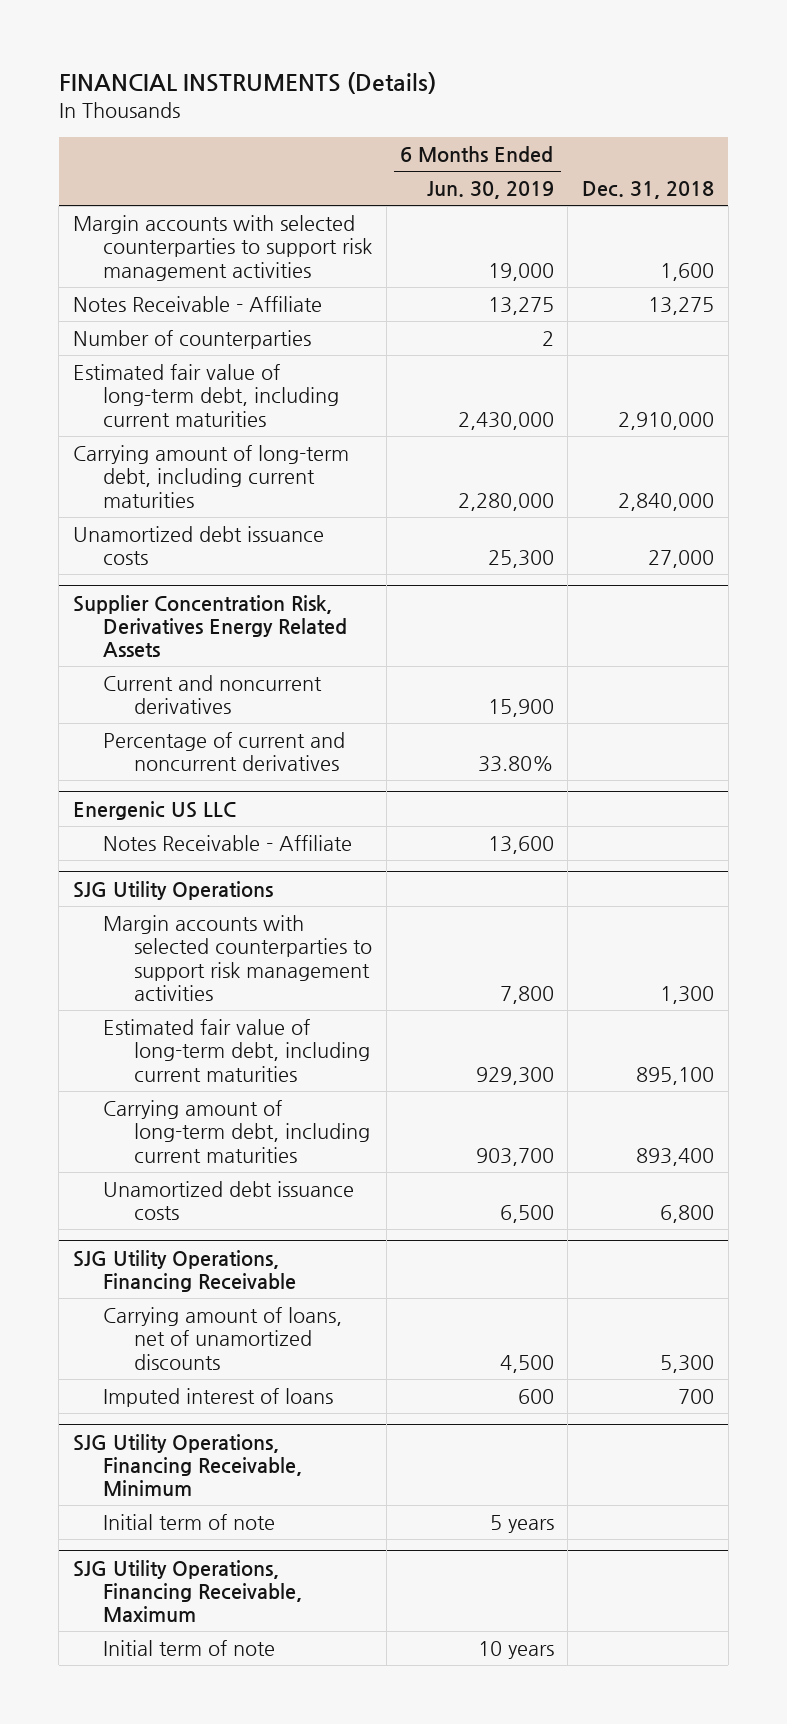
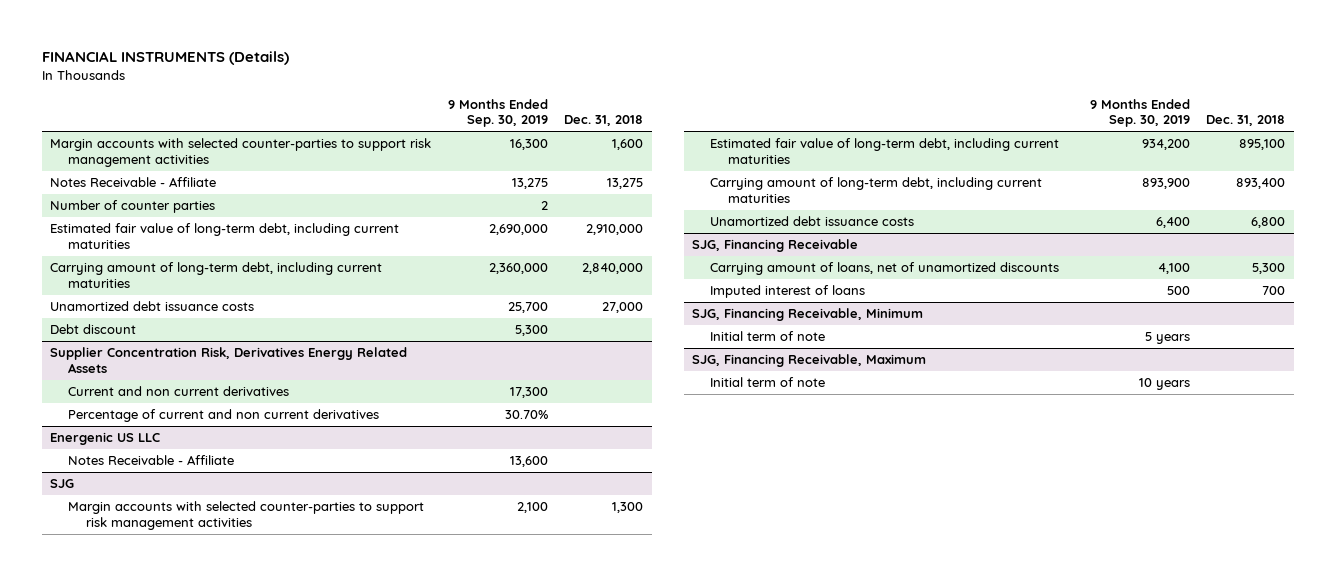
- | 6 Months Ended Jun. 30, 2019 | Dec. 31, 2018
+ | 9 Months Ended Sep. 30, 2019 | Dec. 31, 2018
- Margin accounts with selected counterparties to support risk management activities | 19,000 | 1,600
+ Margin accounts with selected counter-parties to support risk management activities | 16,300 | 1,600
- Number of counterparties | 2 |
+ Number of counter parties | 2 |
+ Debt discount | 5,300 |
@ Supplier Concentration Risk, Derivatives Energy Related Assets
- Current and noncurrent derivatives | 15,900 |
- Percentage of current and noncurrent derivatives | 33.80% |
+ Current and non current derivatives | 17,300 |
+ Percentage of current and non current derivatives | 30.70% |
- SJG Utility Operations
- Margin accounts with selected counterparties to support risk management activities | 7,800 | 1,300
+ SJG
+ Margin accounts with selected counter-parties to support risk management activities | 2,100 | 1,300
- SJG Utility Operations, Financing Receivable
+ SJG, Financing Receivable
- SJG Utility Operations, Financing Receivable, Minimum
+ SJG, Financing Receivable, Minimum
- SJG Utility Operations, Financing Receivable, Maximum
+ SJG, Financing Receivable, Maximum

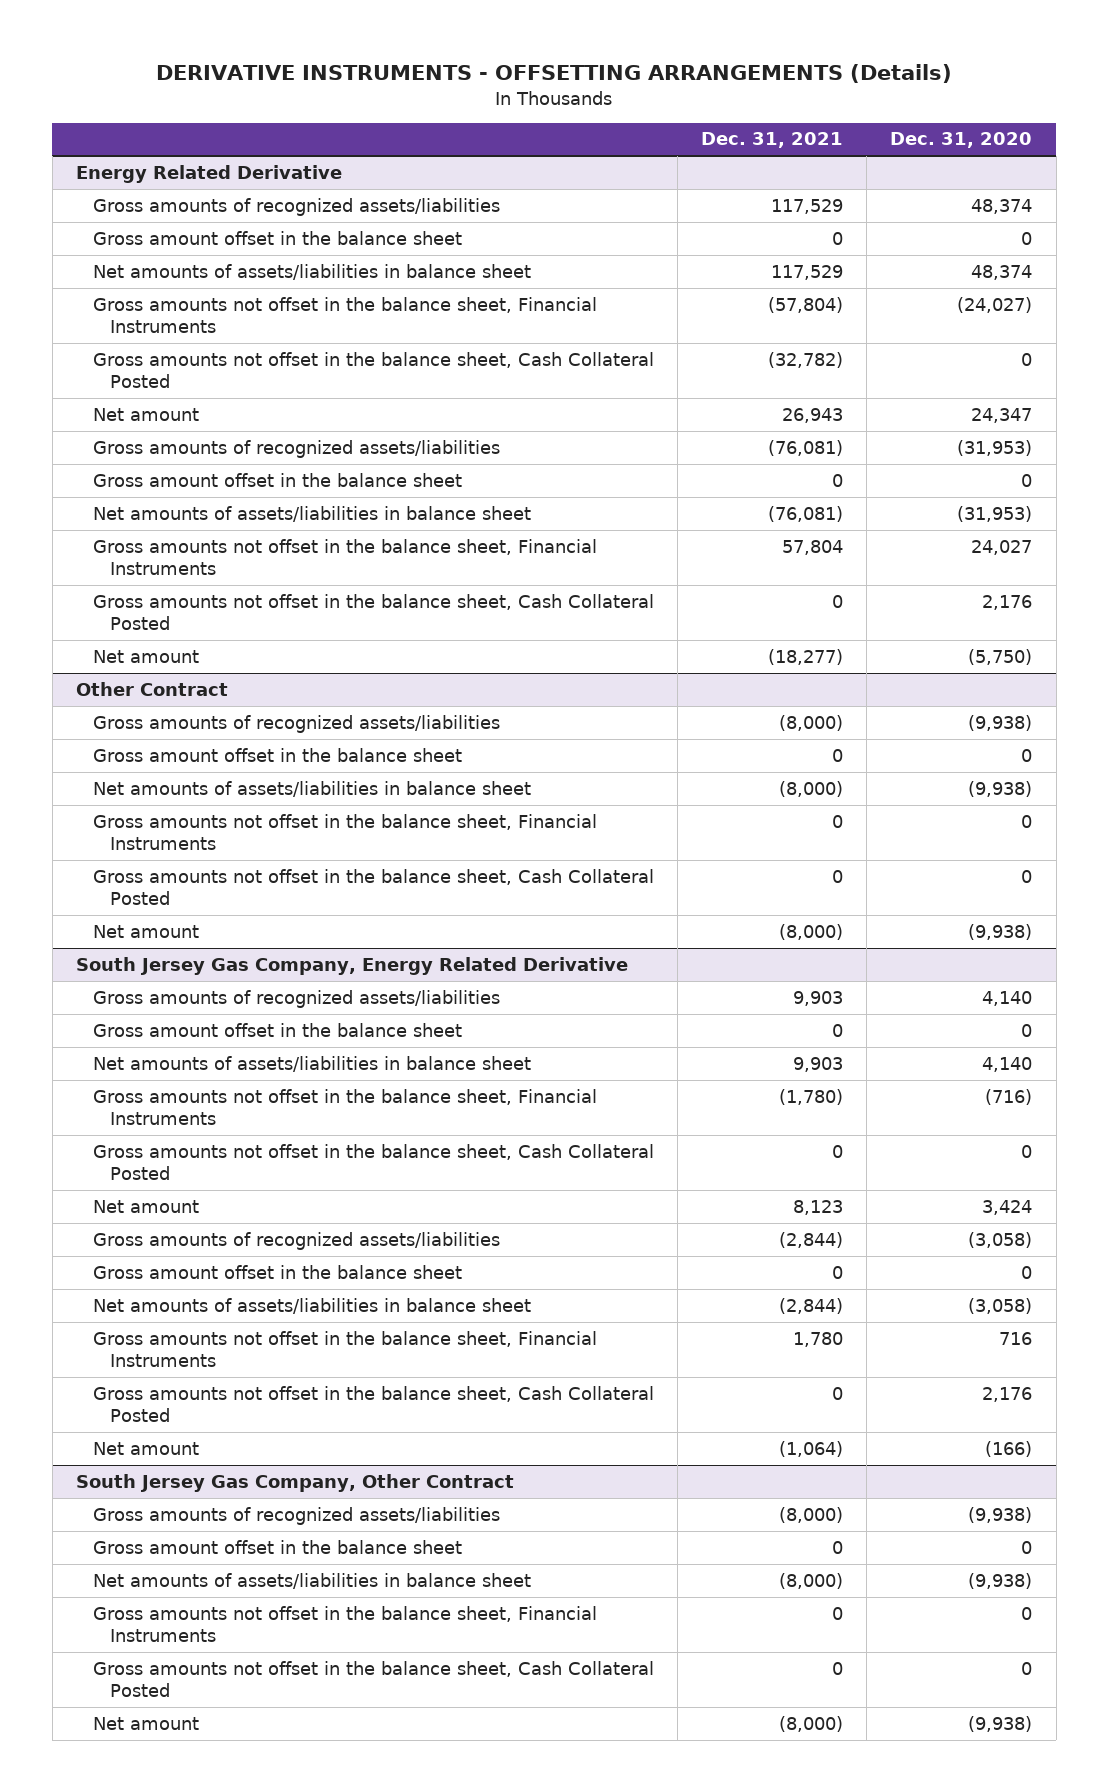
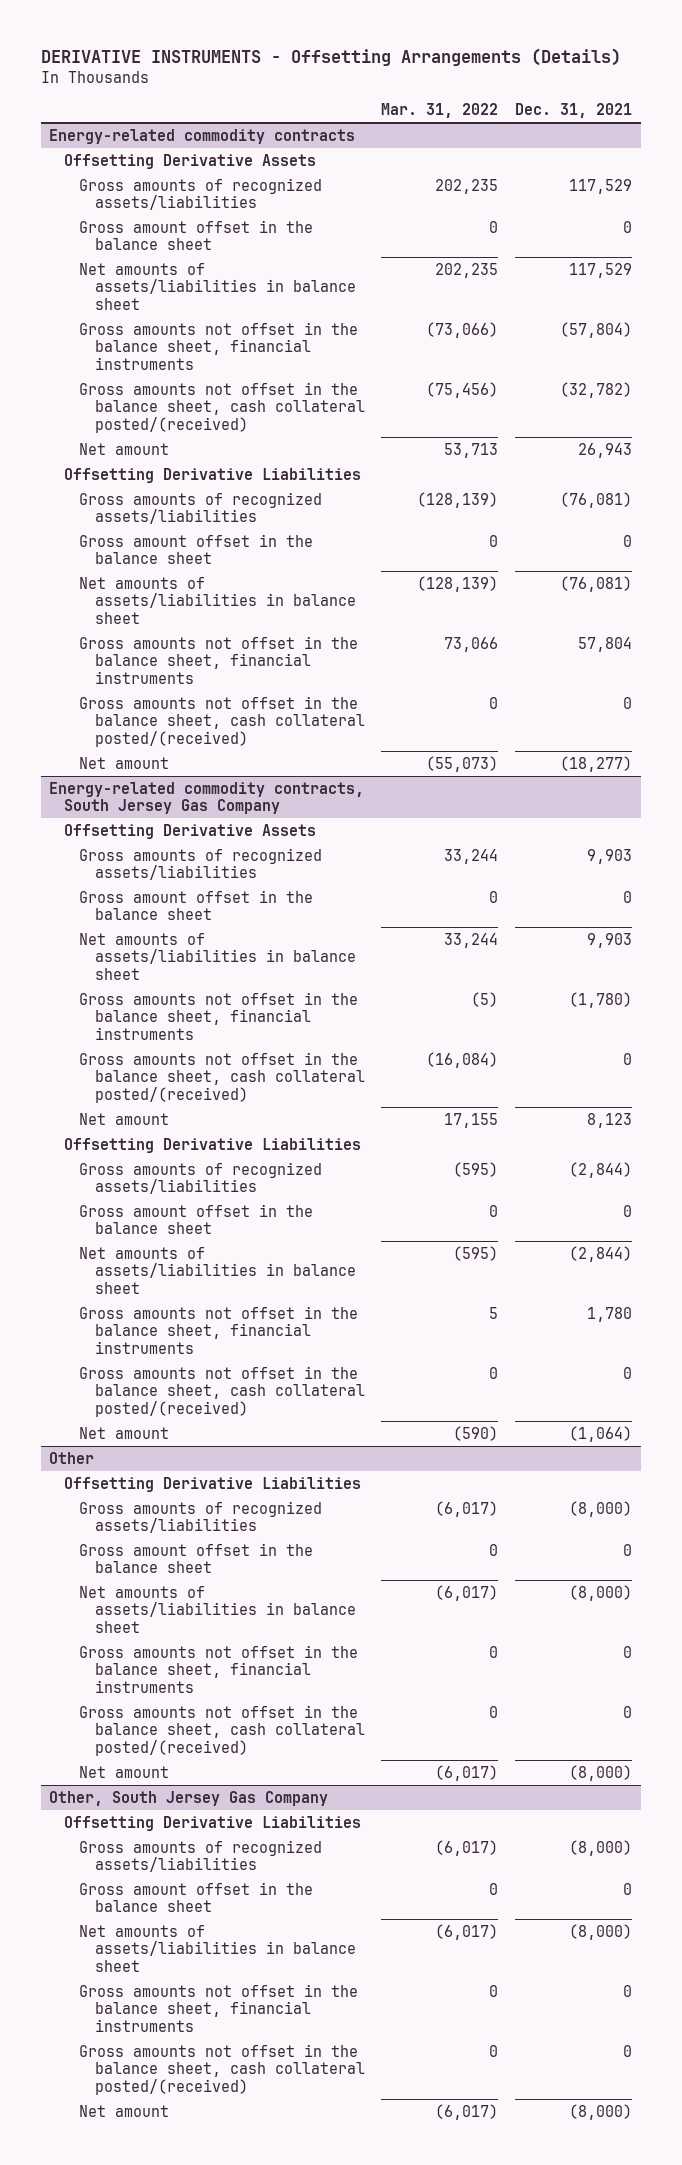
- DERIVATIVE INSTRUMENTS - OFFSETTING ARRANGEMENTS (Details)
+ DERIVATIVE INSTRUMENTS - Offsetting Arrangements (Details)
- | Dec. 31, 2021 | Dec. 31, 2020
+ | Mar. 31, 2022 | Dec. 31, 2021
- Energy Related Derivative
+ Energy-related commodity contracts
+ Offsetting Derivative Assets
- Gross amounts not offset in the balance sheet, Financial Instruments | (57,804) | (24,027)
- Gross amounts not offset in the balance sheet, Cash Collateral Posted | (32,782) | 0
+ Gross amounts not offset in the balance sheet, financial instruments | (73,066) | (57,804)
+ Gross amounts not offset in the balance sheet, cash collateral posted/(received) | (75,456) | (32,782)
+ Offsetting Derivative Liabilities
- Gross amounts not offset in the balance sheet, Financial Instruments | 57,804 | 24,027
- Gross amounts not offset in the balance sheet, Cash Collateral Posted | 0 | 2,176
+ Gross amounts not offset in the balance sheet, financial instruments | 73,066 | 57,804
+ Gross amounts not offset in the balance sheet, cash collateral posted/(received) | 0 | 0
- Other Contract
- Gross amounts of recognized assets/liabilities | (8,000) | (9,938)
- Gross amount offset in the balance sheet | 0 | 0
- Net amounts of assets/liabilities in balance sheet | (8,000) | (9,938)
- Gross amounts not offset in the balance sheet, Financial Instruments | 0 | 0
- Gross amounts not offset in the balance sheet, Cash Collateral Posted | 0 | 0
- Net amount | (8,000) | (9,938)
- South Jersey Gas Company, Energy Related Derivative
+ Energy-related commodity contracts, South Jersey Gas Company
+ Offsetting Derivative Assets
- Gross amounts not offset in the balance sheet, Financial Instruments | (1,780) | (716)
- Gross amounts not offset in the balance sheet, Cash Collateral Posted | 0 | 0
+ Gross amounts not offset in the balance sheet, financial instruments | (5) | (1,780)
+ Gross amounts not offset in the balance sheet, cash collateral posted/(received) | (16,084) | 0
+ Offsetting Derivative Liabilities
- Gross amounts not offset in the balance sheet, Financial Instruments | 1,780 | 716
- Gross amounts not offset in the balance sheet, Cash Collateral Posted | 0 | 2,176
+ Gross amounts not offset in the balance sheet, financial instruments | 5 | 1,780
+ Gross amounts not offset in the balance sheet, cash collateral posted/(received) | 0 | 0
- South Jersey Gas Company, Other Contract
+ Other
+ Offsetting Derivative Liabilities
- Gross amounts not offset in the balance sheet, Financial Instruments | 0 | 0
- Gross amounts not offset in the balance sheet, Cash Collateral Posted | 0 | 0
+ Gross amounts not offset in the balance sheet, financial instruments | 0 | 0
+ Gross amounts not offset in the balance sheet, cash collateral posted/(received) | 0 | 0
+ Other, South Jersey Gas Company
+ Offsetting Derivative Liabilities
+ Gross amounts of recognized assets/liabilities | (6,017) | (8,000)
+ Gross amount offset in the balance sheet | 0 | 0
+ Net amounts of assets/liabilities in balance sheet | (6,017) | (8,000)
+ Gross amounts not offset in the balance sheet, financial instruments | 0 | 0
+ Gross amounts not offset in the balance sheet, cash collateral posted/(received) | 0 | 0
+ Net amount | (6,017) | (8,000)

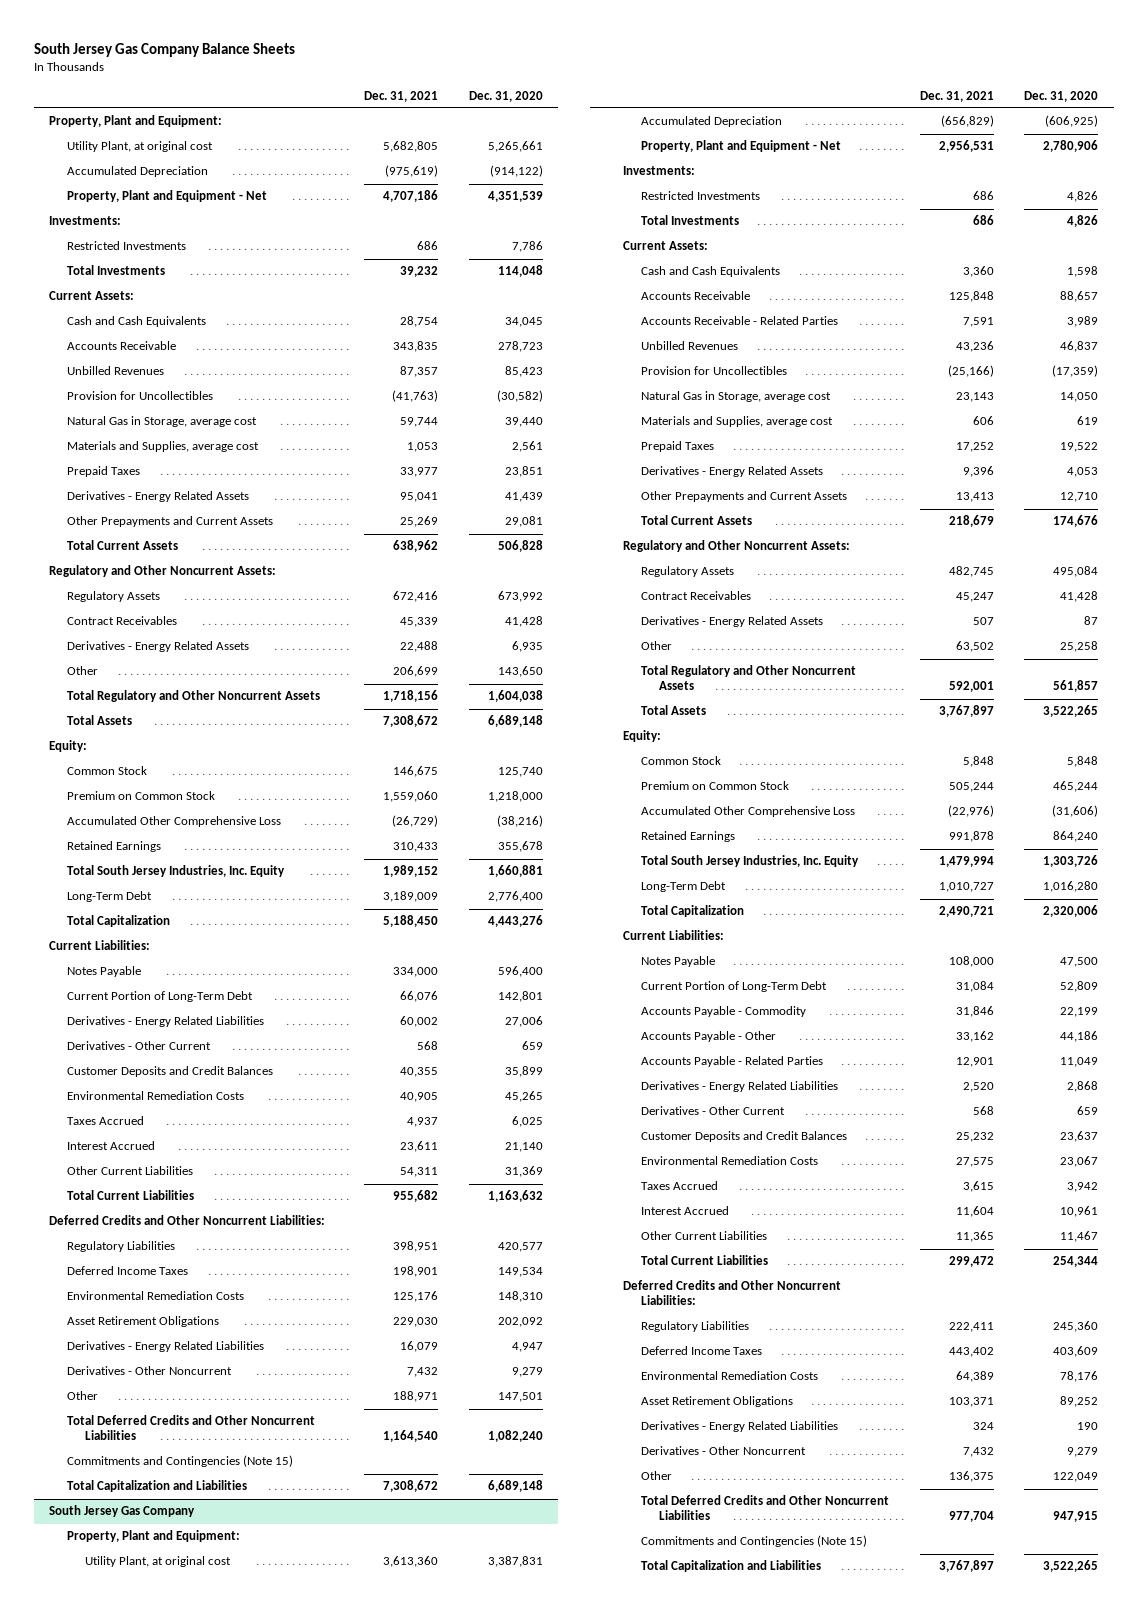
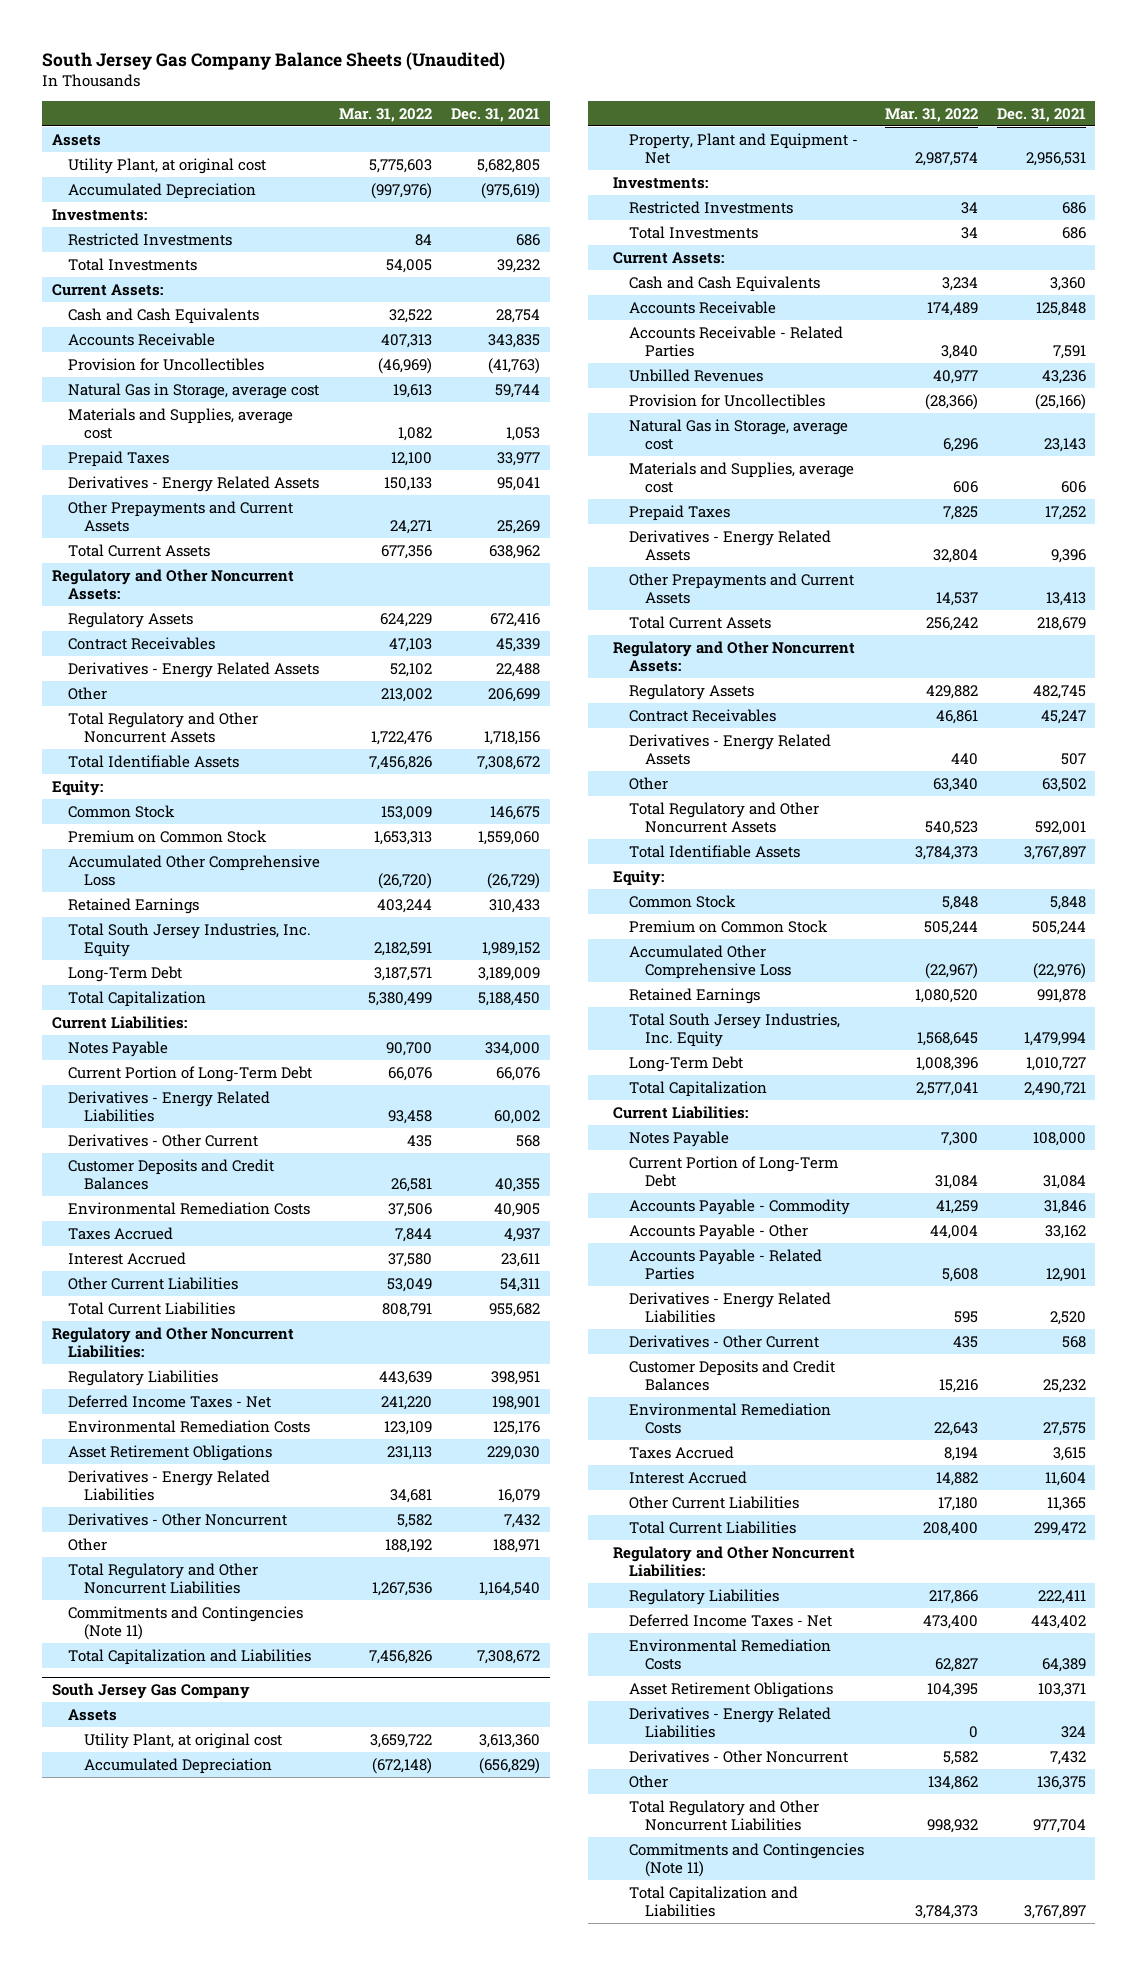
- South Jersey Gas Company Balance Sheets
+ South Jersey Gas Company Balance Sheets (Unaudited)
- | Dec. 31, 2021 | Dec. 31, 2020
+ | Mar. 31, 2022 | Dec. 31, 2021
- Property, Plant and Equipment:
+ Assets
- Property, Plant and Equipment - Net | 4,707,186 | 4,351,539
- Unbilled Revenues | 87,357 | 85,423
- Total Assets | 7,308,672 | 6,689,148
+ Total Identifiable Assets | 7,456,826 | 7,308,672
- Deferred Credits and Other Noncurrent Liabilities:
+ Regulatory and Other Noncurrent Liabilities:
- Deferred Income Taxes | 198,901 | 149,534
+ Deferred Income Taxes - Net | 241,220 | 198,901
- Total Deferred Credits and Other Noncurrent Liabilities | 1,164,540 | 1,082,240
- Commitments and Contingencies (Note 15)
+ Total Regulatory and Other Noncurrent Liabilities | 1,267,536 | 1,164,540
+ Commitments and Contingencies (Note 11)
@ South Jersey Gas Company
- Property, Plant and Equipment:
+ Assets
- Total Assets | 3,767,897 | 3,522,265
+ Total Identifiable Assets | 3,784,373 | 3,767,897
- Deferred Credits and Other Noncurrent Liabilities:
+ Regulatory and Other Noncurrent Liabilities:
- Deferred Income Taxes | 443,402 | 403,609
+ Deferred Income Taxes - Net | 473,400 | 443,402
- Total Deferred Credits and Other Noncurrent Liabilities | 977,704 | 947,915
- Commitments and Contingencies (Note 15)
+ Total Regulatory and Other Noncurrent Liabilities | 998,932 | 977,704
+ Commitments and Contingencies (Note 11)

